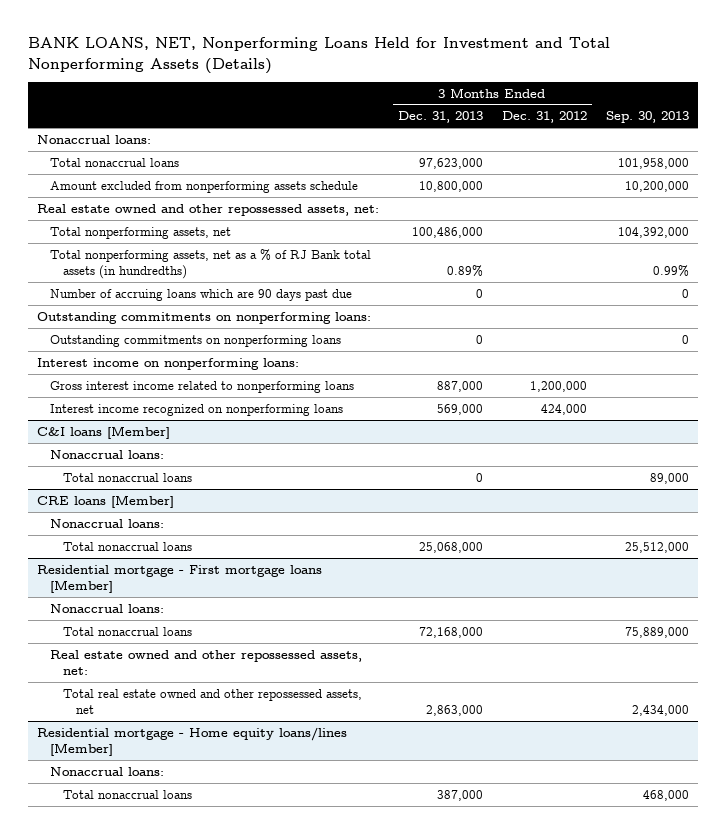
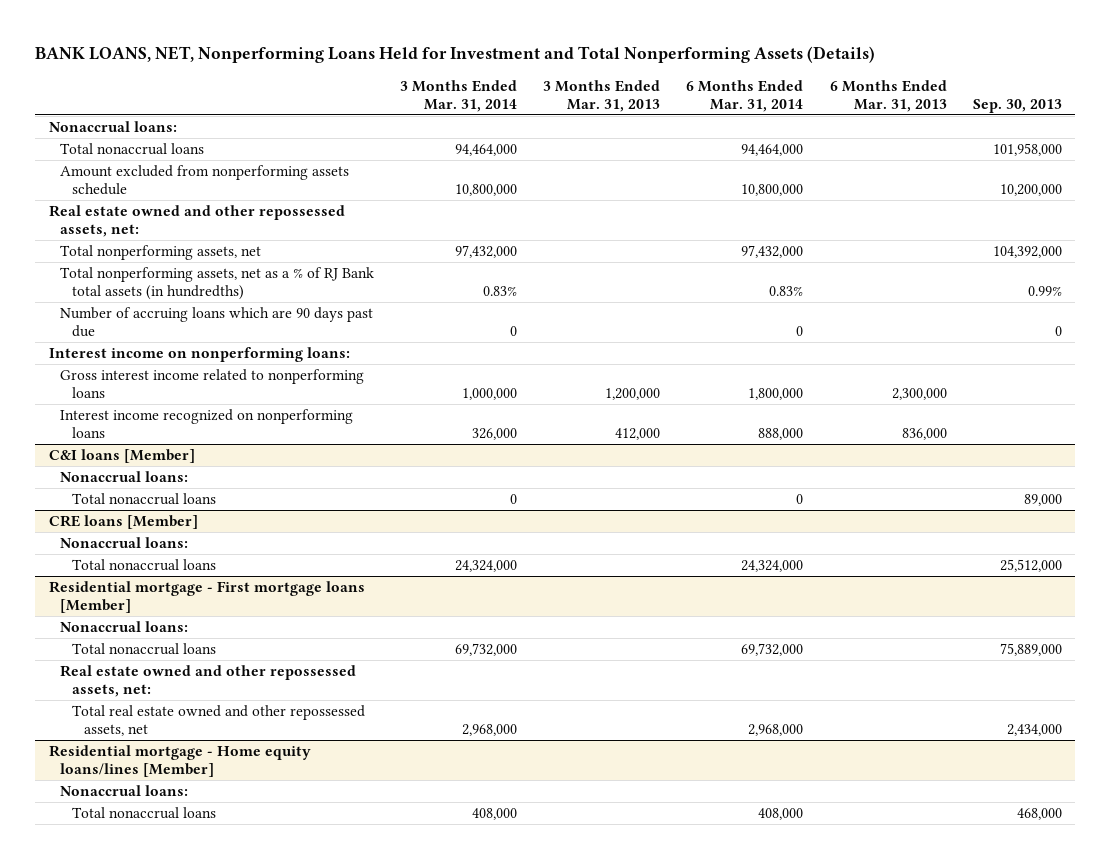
- | 3 Months Ended Dec. 31, 2013 | 3 Months Ended Dec. 31, 2012 | Sep. 30, 2013
+ | 3 Months Ended Mar. 31, 2014 | 3 Months Ended Mar. 31, 2013 | 6 Months Ended Mar. 31, 2014 | 6 Months Ended Mar. 31, 2013 | Sep. 30, 2013
- Outstanding commitments on nonperforming loans:
- Outstanding commitments on nonperforming loans | 0 | | 0

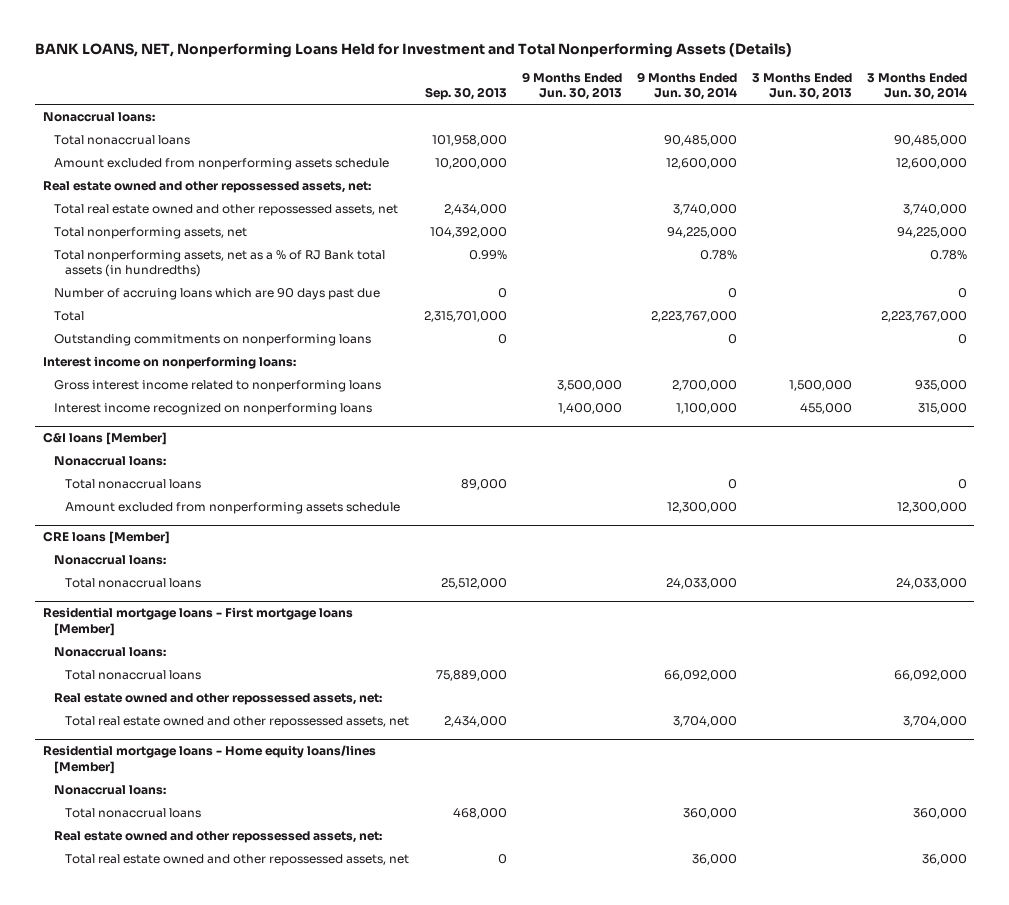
- | 3 Months Ended Mar. 31, 2014 | 3 Months Ended Mar. 31, 2013 | 6 Months Ended Mar. 31, 2014 | 6 Months Ended Mar. 31, 2013 | Sep. 30, 2013
+ | Sep. 30, 2013 | 9 Months Ended Jun. 30, 2013 | 9 Months Ended Jun. 30, 2014 | 3 Months Ended Jun. 30, 2013 | 3 Months Ended Jun. 30, 2014
+ Total real estate owned and other repossessed assets, net | 2,434,000 | | 3,740,000 | | 3,740,000
+ Total | 2,315,701,000 | | 2,223,767,000 | | 2,223,767,000
+ Outstanding commitments on nonperforming loans | 0 | | 0 | | 0
@ C&I loans [Member]
+ Amount excluded from nonperforming assets schedule | | | 12,300,000 | | 12,300,000
- Residential mortgage - First mortgage loans [Member]
+ Residential mortgage loans - First mortgage loans [Member]
- Residential mortgage - Home equity loans/lines [Member]
+ Residential mortgage loans - Home equity loans/lines [Member]
+ Real estate owned and other repossessed assets, net:
+ Total real estate owned and other repossessed assets, net | 0 | | 36,000 | | 36,000

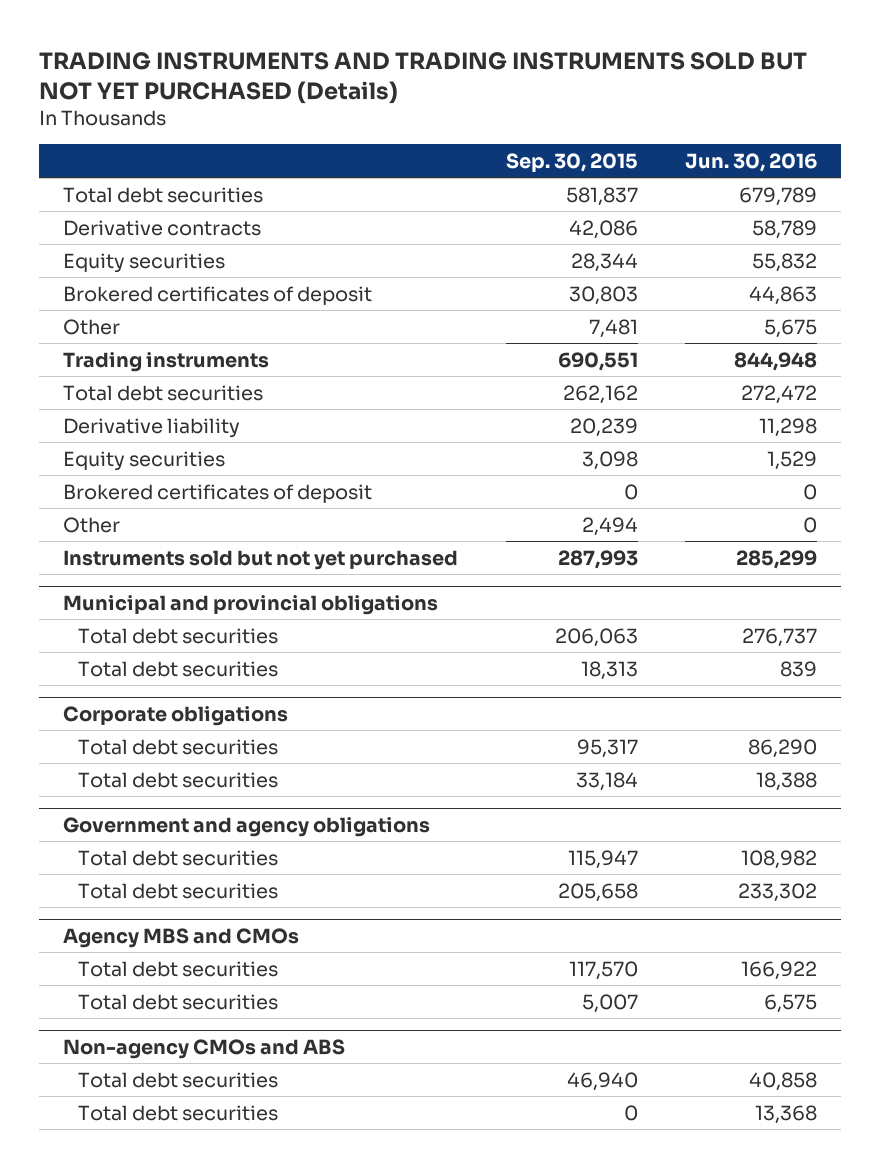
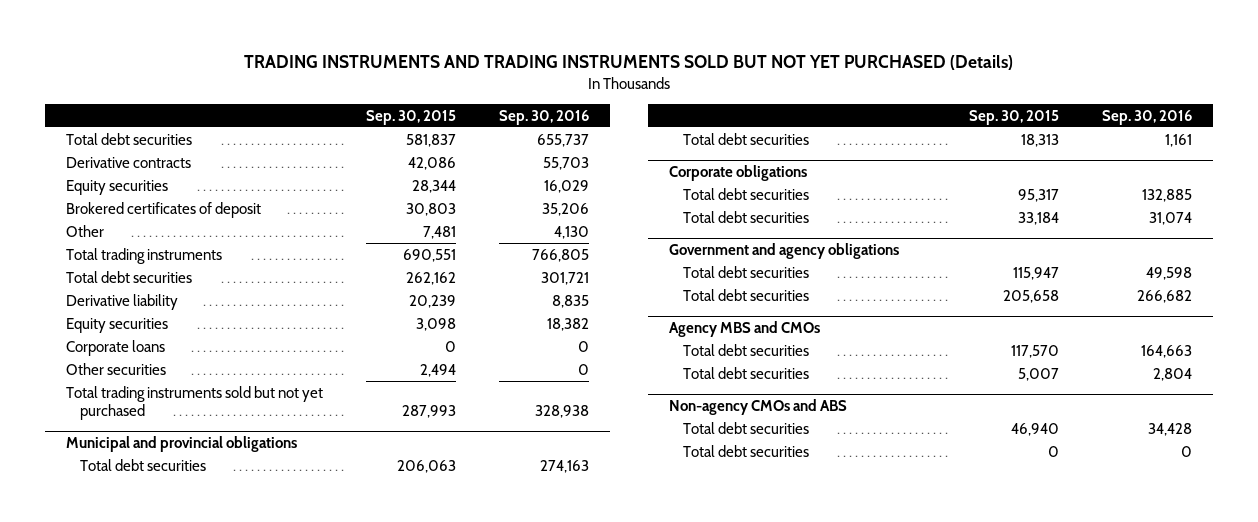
- | Sep. 30, 2015 | Jun. 30, 2016
+ | Sep. 30, 2015 | Sep. 30, 2016
- Trading instruments | 690,551 | 844,948
+ Total trading instruments | 690,551 | 766,805
- Brokered certificates of deposit | 0 | 0
- Other | 2,494 | 0
- Instruments sold but not yet purchased | 287,993 | 285,299
+ Corporate loans | 0 | 0
+ Other securities | 2,494 | 0
+ Total trading instruments sold but not yet purchased | 287,993 | 328,938

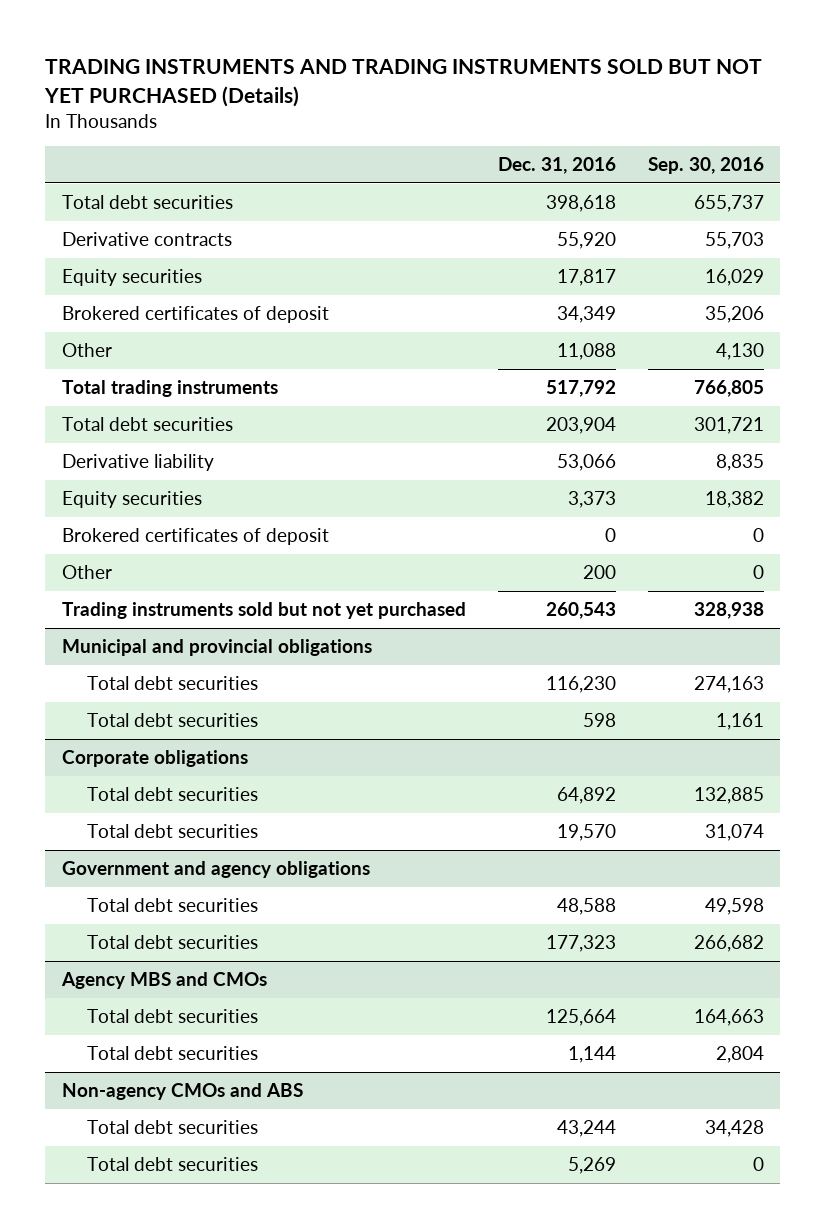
- | Sep. 30, 2015 | Sep. 30, 2016
+ | Dec. 31, 2016 | Sep. 30, 2016
- Corporate loans | 0 | 0
- Other securities | 2,494 | 0
- Total trading instruments sold but not yet purchased | 287,993 | 328,938
+ Brokered certificates of deposit | 0 | 0
+ Other | 200 | 0
+ Trading instruments sold but not yet purchased | 260,543 | 328,938

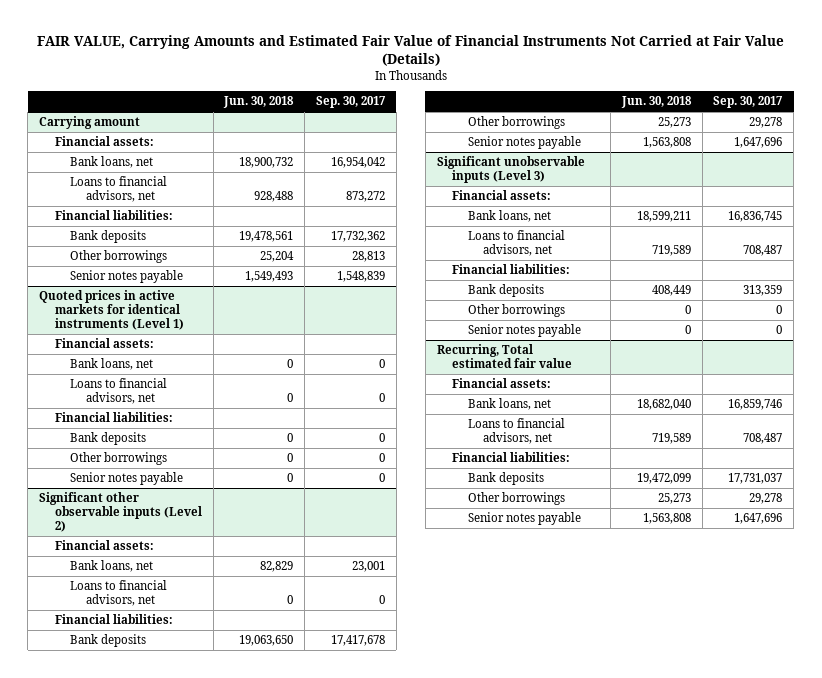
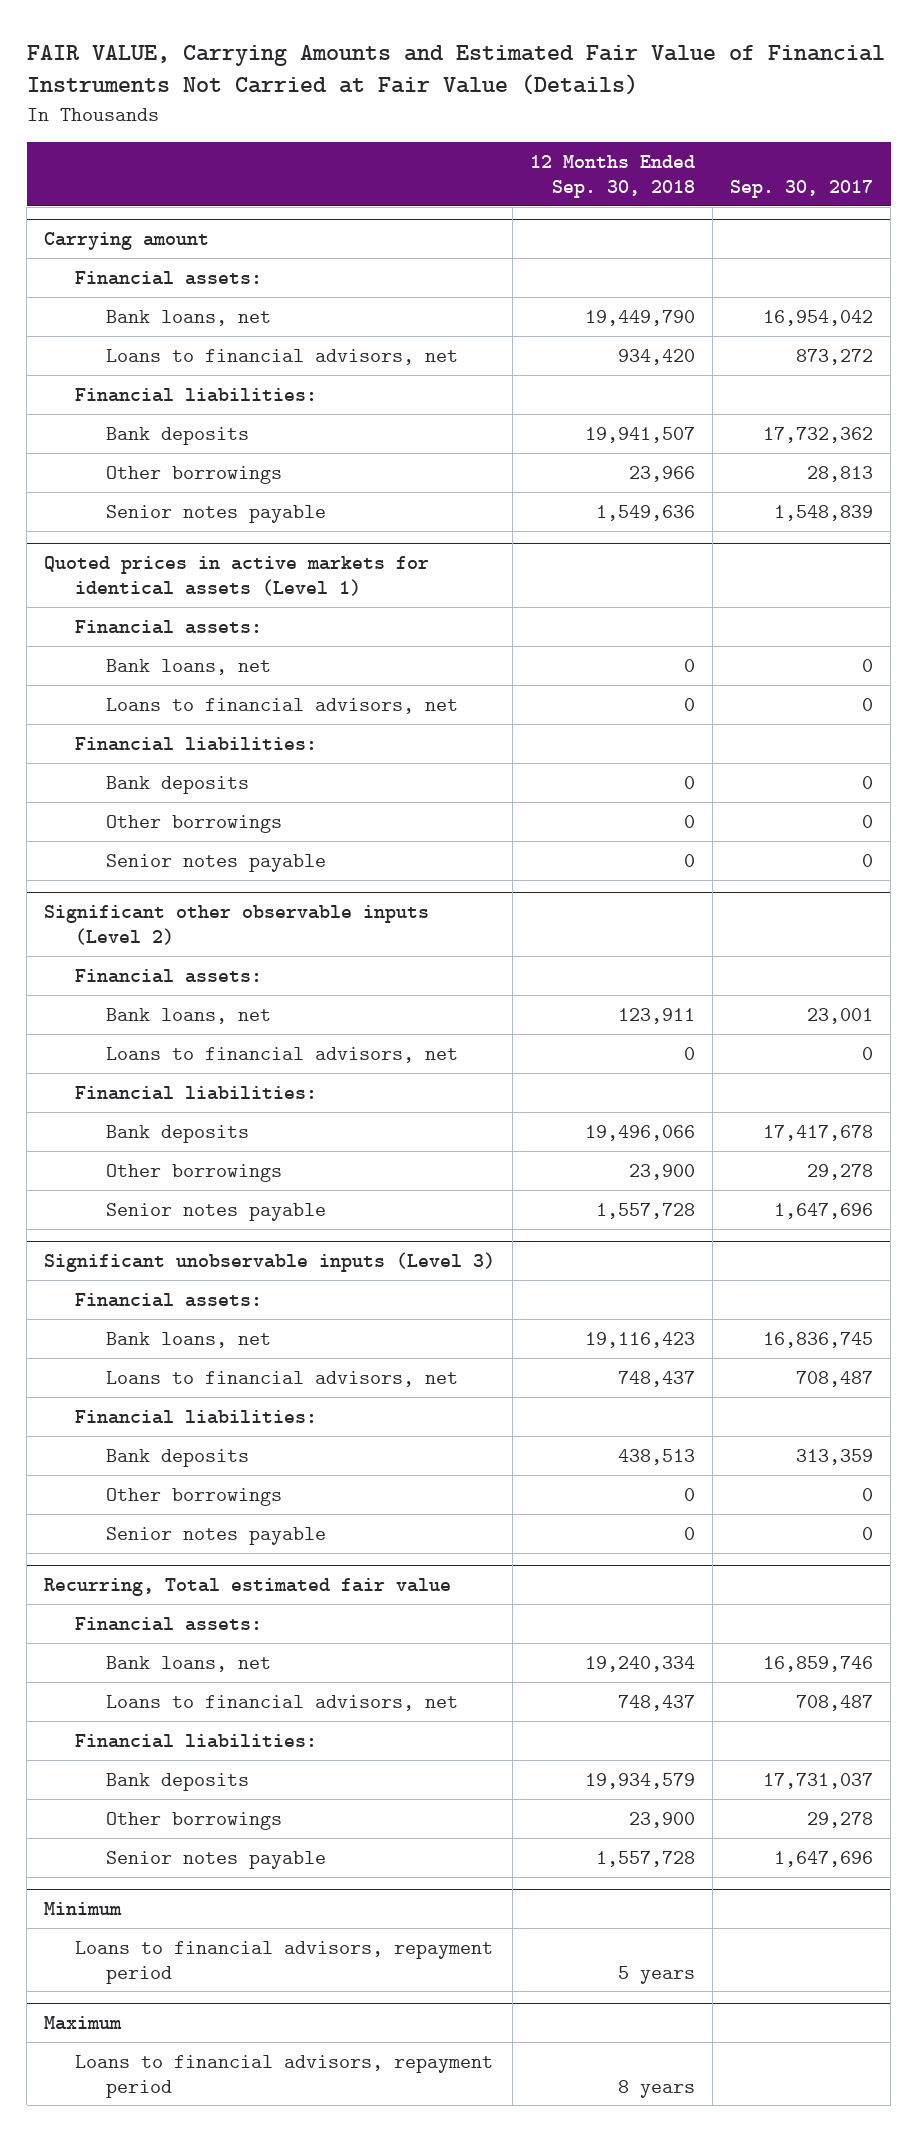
- | Jun. 30, 2018 | Sep. 30, 2017
+ | 12 Months Ended Sep. 30, 2018 | Sep. 30, 2017
- Quoted prices in active markets for identical instruments (Level 1)
+ Quoted prices in active markets for identical assets (Level 1)
+ Minimum
+ Loans to financial advisors, repayment period | 5 years |
+ Maximum
+ Loans to financial advisors, repayment period | 8 years |

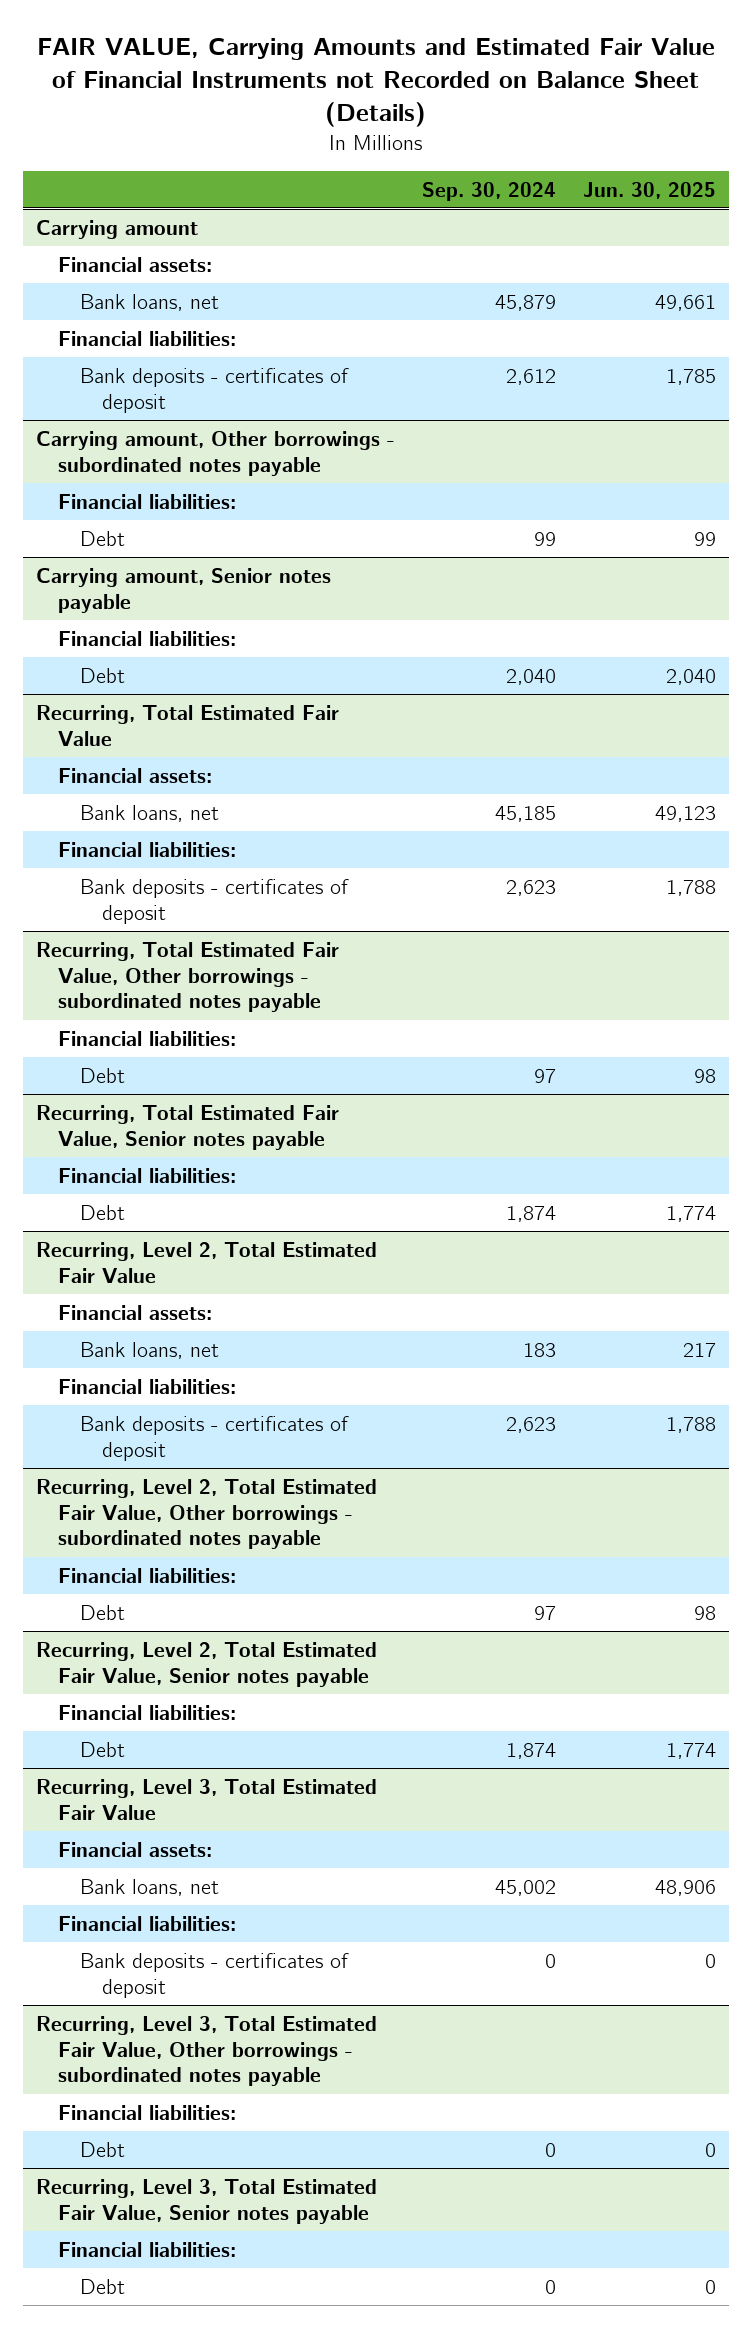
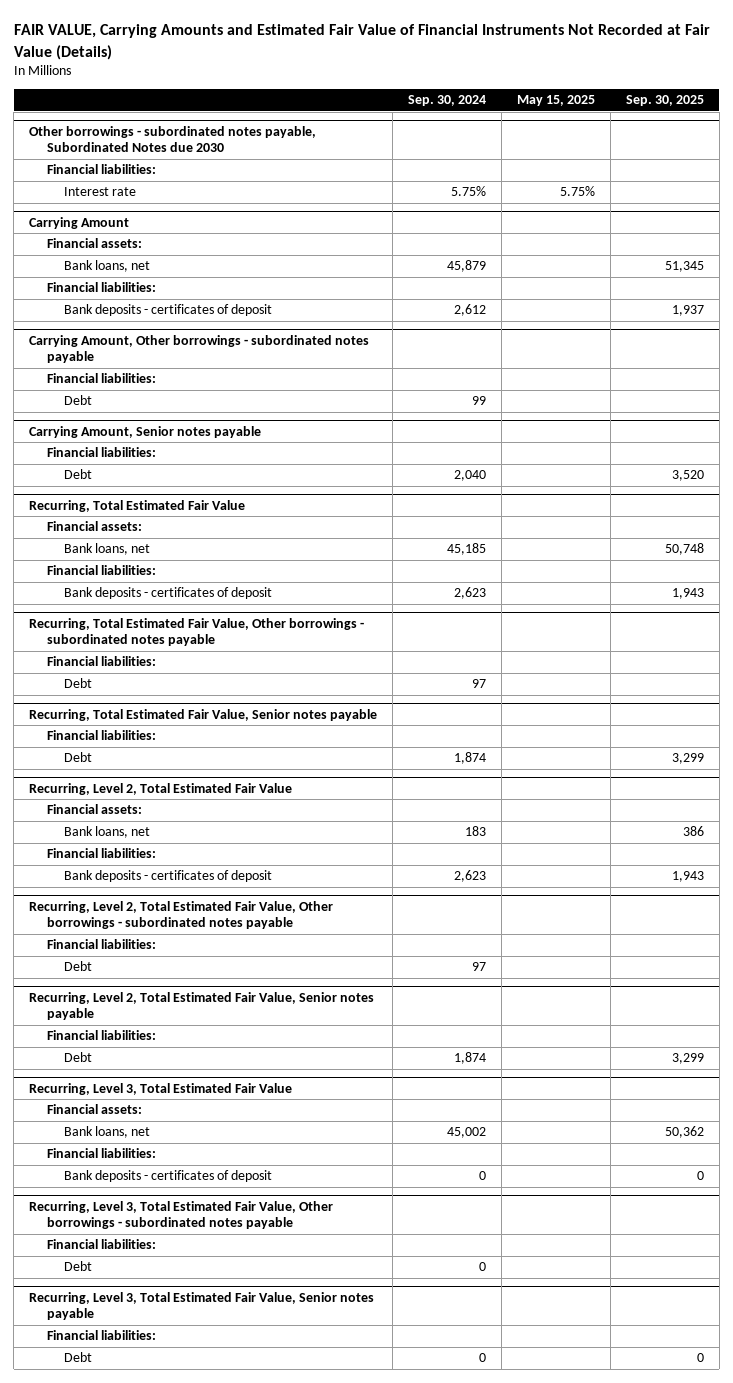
- FAIR VALUE, Carrying Amounts and Estimated Fair Value of Financial Instruments not Recorded on Balance Sheet (Details)
+ FAIR VALUE, Carrying Amounts and Estimated Fair Value of Financial Instruments Not Recorded at Fair Value (Details)
- | Sep. 30, 2024 | Jun. 30, 2025
+ | Sep. 30, 2024 | May 15, 2025 | Sep. 30, 2025
- Carrying amount
+ Other borrowings - subordinated notes payable, Subordinated Notes due 2030
+ Financial liabilities:
+ Interest rate | 5.75% | 5.75% |
+ Carrying Amount
- Carrying amount, Other borrowings - subordinated notes payable
+ Carrying Amount, Other borrowings - subordinated notes payable
- Carrying amount, Senior notes payable
+ Carrying Amount, Senior notes payable

